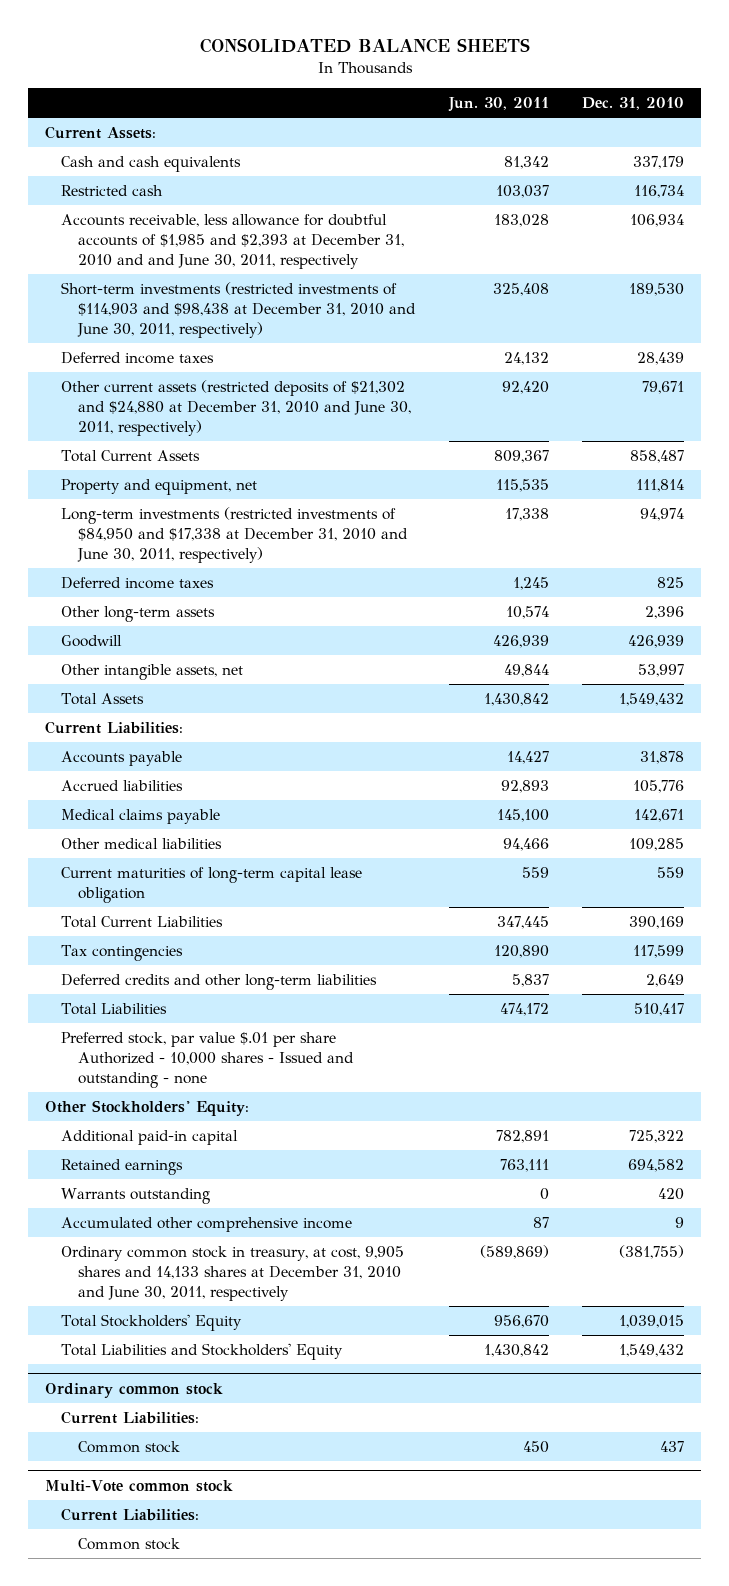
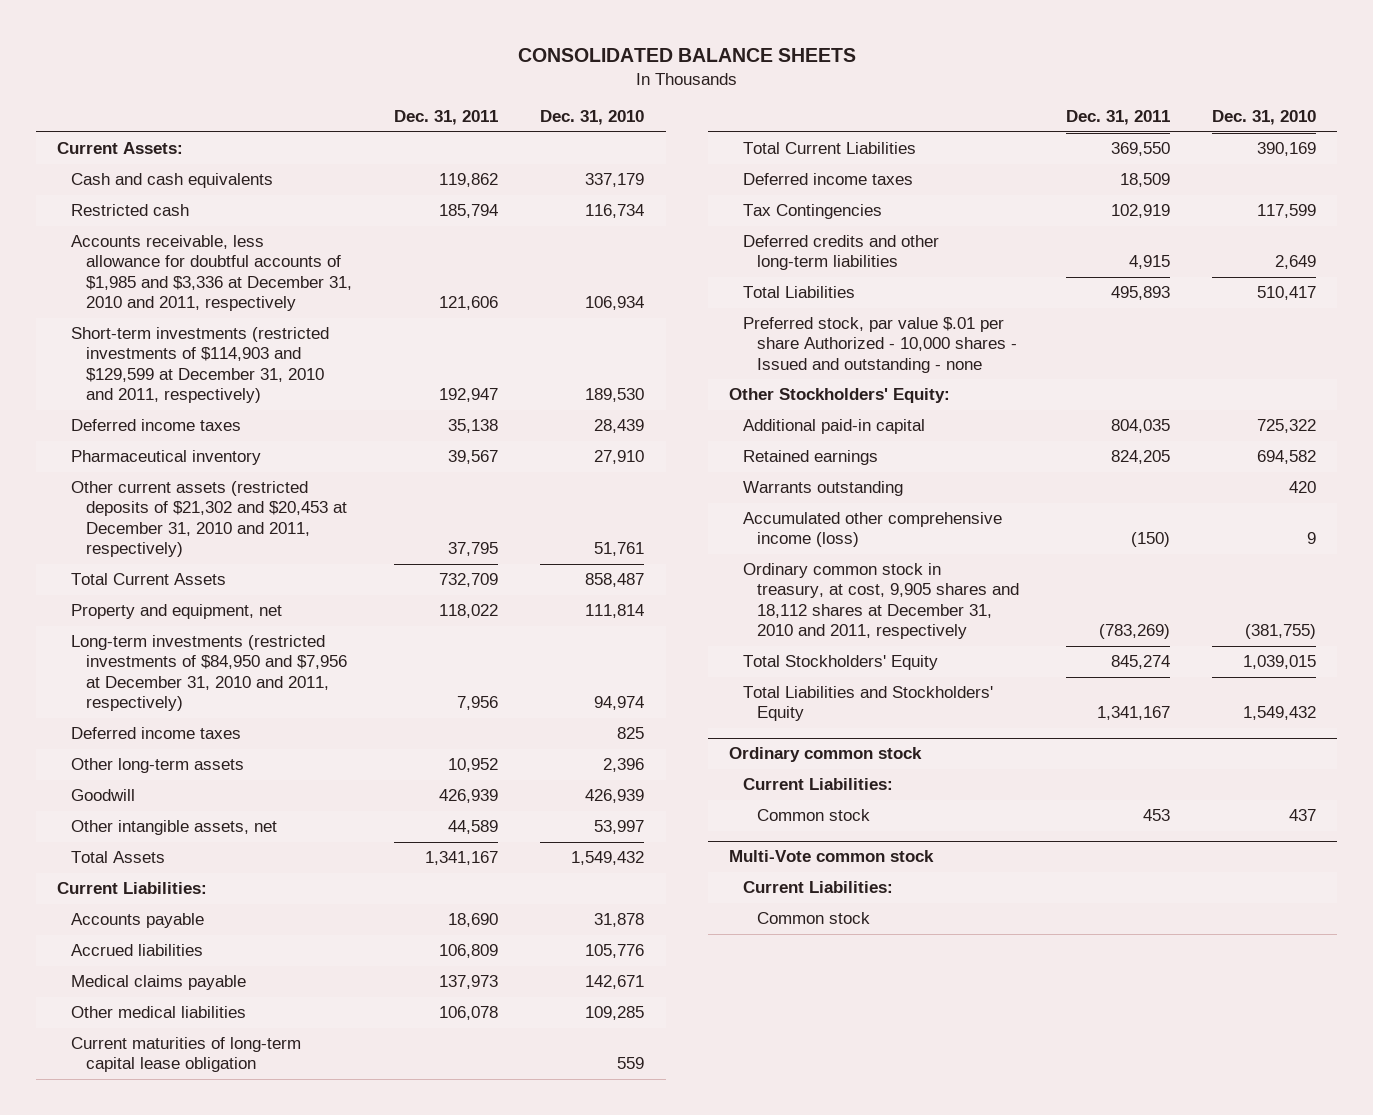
- | Jun. 30, 2011 | Dec. 31, 2010
+ | Dec. 31, 2011 | Dec. 31, 2010
- Accounts receivable, less allowance for doubtful accounts of $1,985 and $2,393 at December 31, 2010 and and June 30, 2011, respectively | 183,028 | 106,934
- Short-term investments (restricted investments of $114,903 and $98,438 at December 31, 2010 and June 30, 2011, respectively) | 325,408 | 189,530
+ Accounts receivable, less allowance for doubtful accounts of $1,985 and $3,336 at December 31, 2010 and 2011, respectively | 121,606 | 106,934
+ Short-term investments (restricted investments of $114,903 and $129,599 at December 31, 2010 and 2011, respectively) | 192,947 | 189,530
- Other current assets (restricted deposits of $21,302 and $24,880 at December 31, 2010 and June 30, 2011, respectively) | 92,420 | 79,671
+ Pharmaceutical inventory | 39,567 | 27,910
+ Other current assets (restricted deposits of $21,302 and $20,453 at December 31, 2010 and 2011, respectively) | 37,795 | 51,761
- Long-term investments (restricted investments of $84,950 and $17,338 at December 31, 2010 and June 30, 2011, respectively) | 17,338 | 94,974
+ Long-term investments (restricted investments of $84,950 and $7,956 at December 31, 2010 and 2011, respectively) | 7,956 | 94,974
- Tax contingencies | 120,890 | 117,599
+ Deferred income taxes | 18,509 |
+ Tax Contingencies | 102,919 | 117,599
- Accumulated other comprehensive income | 87 | 9
- Ordinary common stock in treasury, at cost, 9,905 shares and 14,133 shares at December 31, 2010 and June 30, 2011, respectively | (589,869) | (381,755)
+ Accumulated other comprehensive income (loss) | (150) | 9
+ Ordinary common stock in treasury, at cost, 9,905 shares and 18,112 shares at December 31, 2010 and 2011, respectively | (783,269) | (381,755)

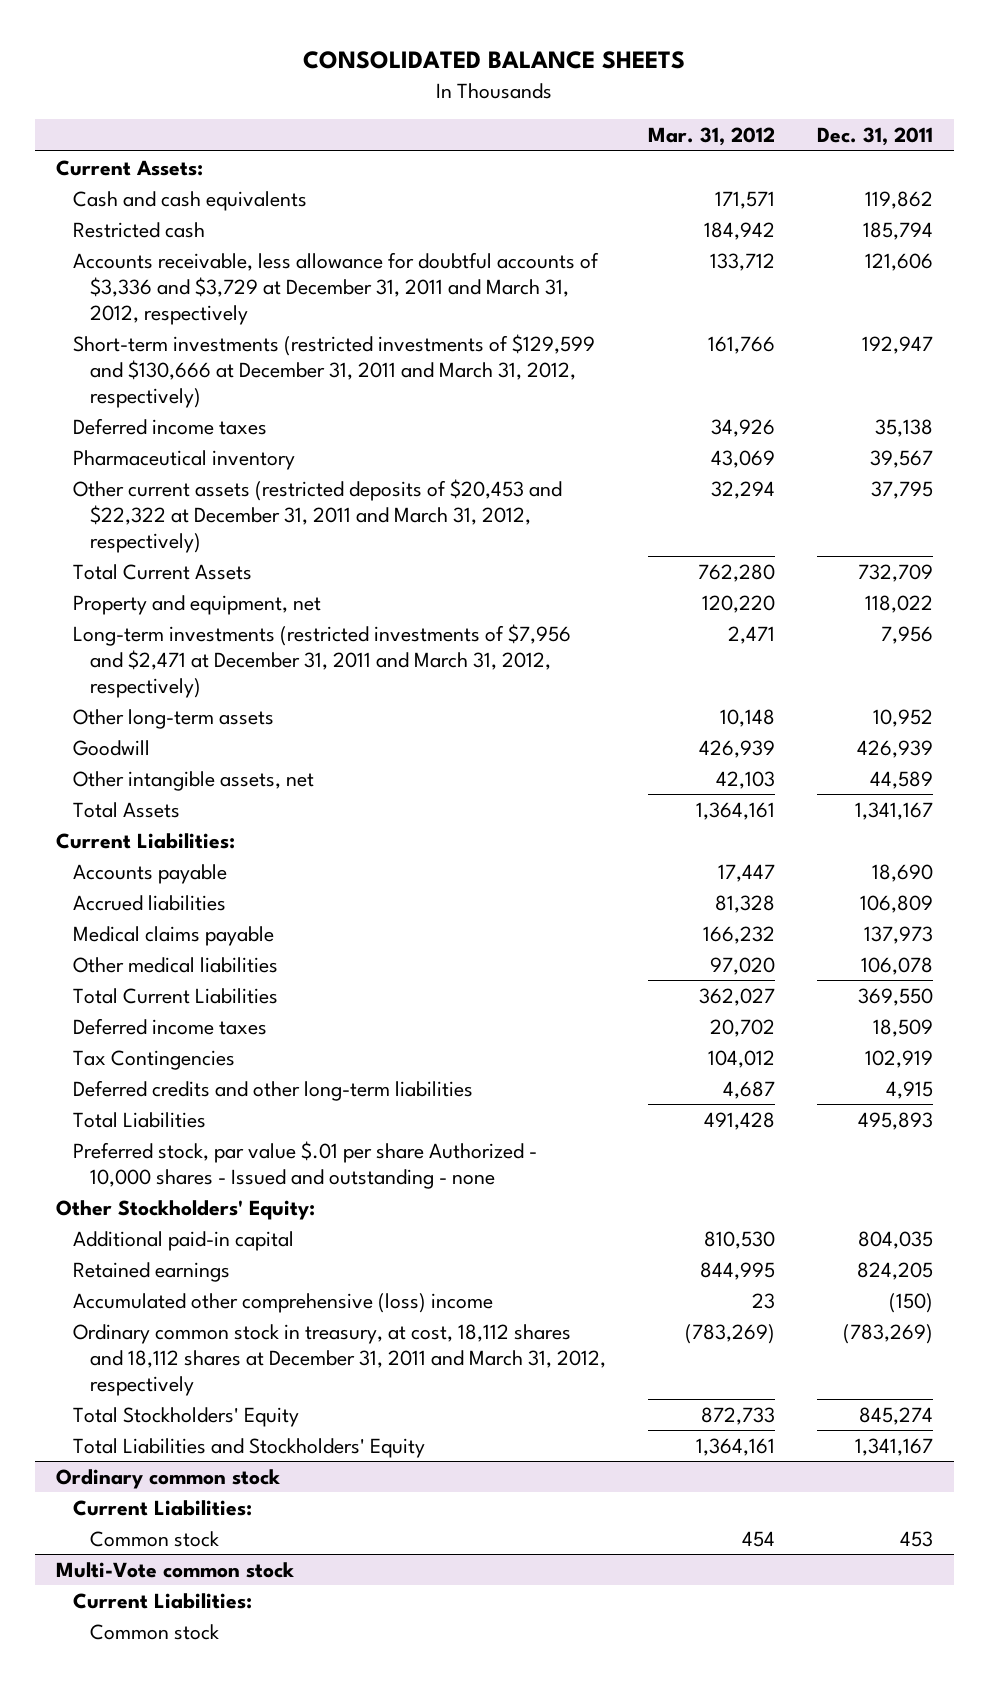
- | Dec. 31, 2011 | Dec. 31, 2010
+ | Mar. 31, 2012 | Dec. 31, 2011
- Accounts receivable, less allowance for doubtful accounts of $1,985 and $3,336 at December 31, 2010 and 2011, respectively | 121,606 | 106,934
- Short-term investments (restricted investments of $114,903 and $129,599 at December 31, 2010 and 2011, respectively) | 192,947 | 189,530
+ Accounts receivable, less allowance for doubtful accounts of $3,336 and $3,729 at December 31, 2011 and March 31, 2012, respectively | 133,712 | 121,606
+ Short-term investments (restricted investments of $129,599 and $130,666 at December 31, 2011 and March 31, 2012, respectively) | 161,766 | 192,947
- Other current assets (restricted deposits of $21,302 and $20,453 at December 31, 2010 and 2011, respectively) | 37,795 | 51,761
+ Other current assets (restricted deposits of $20,453 and $22,322 at December 31, 2011 and March 31, 2012, respectively) | 32,294 | 37,795
- Long-term investments (restricted investments of $84,950 and $7,956 at December 31, 2010 and 2011, respectively) | 7,956 | 94,974
- Deferred income taxes | | 825
+ Long-term investments (restricted investments of $7,956 and $2,471 at December 31, 2011 and March 31, 2012, respectively) | 2,471 | 7,956
- Current maturities of long-term capital lease obligation | | 559
- Warrants outstanding | | 420
- Accumulated other comprehensive income (loss) | (150) | 9
- Ordinary common stock in treasury, at cost, 9,905 shares and 18,112 shares at December 31, 2010 and 2011, respectively | (783,269) | (381,755)
+ Accumulated other comprehensive (loss) income | 23 | (150)
+ Ordinary common stock in treasury, at cost, 18,112 shares and 18,112 shares at December 31, 2011 and March 31, 2012, respectively | (783,269) | (783,269)

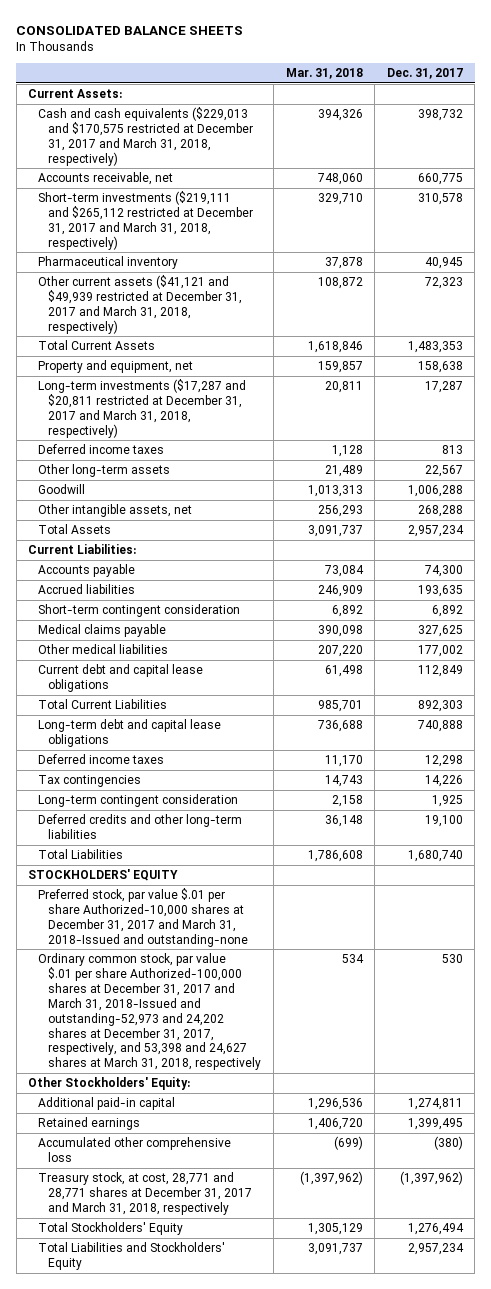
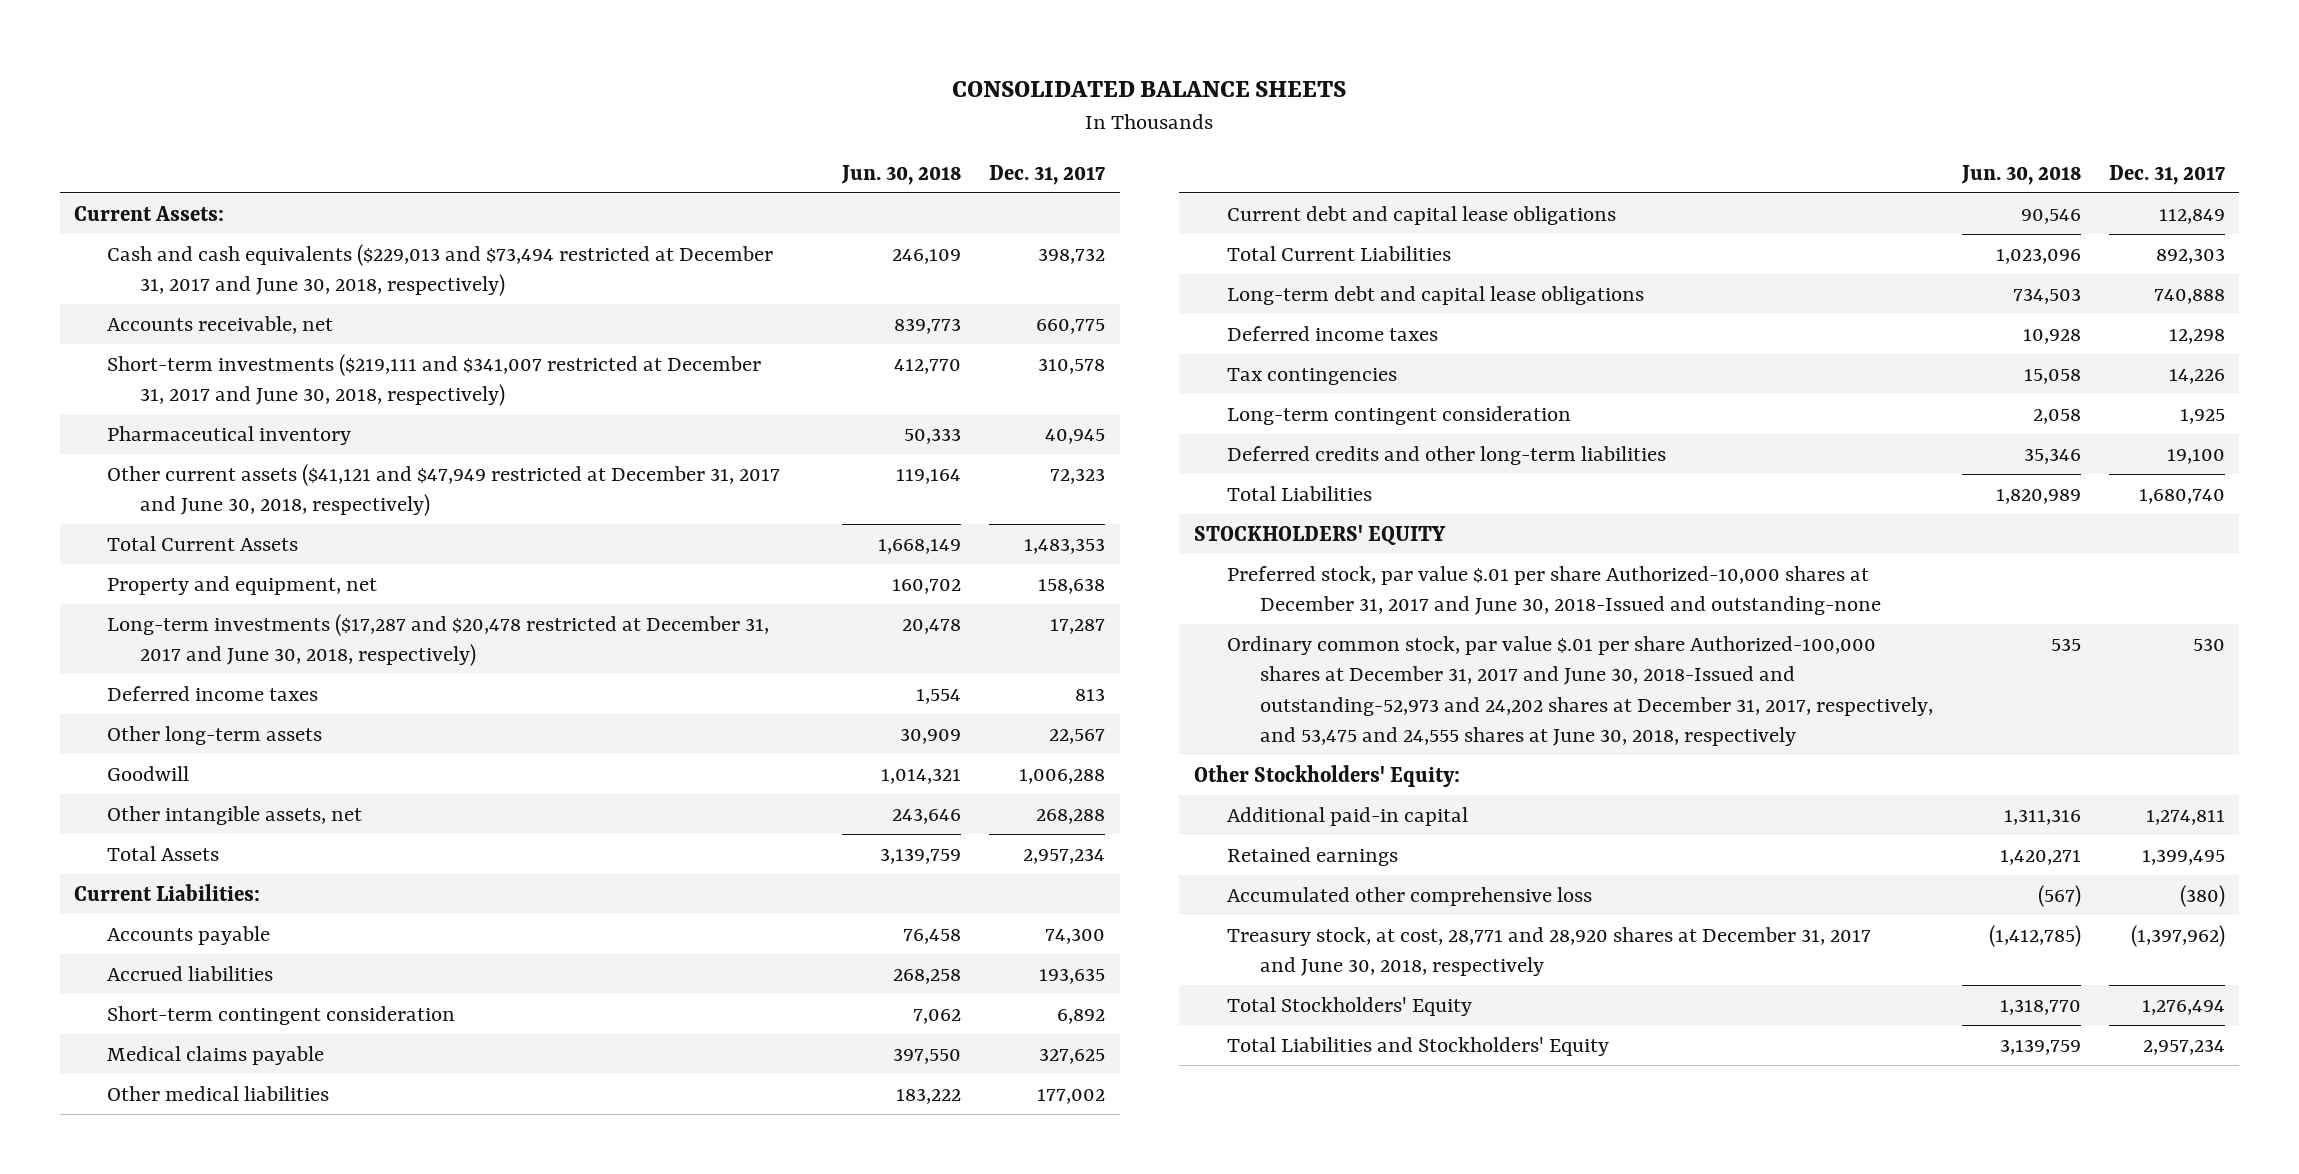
- | Mar. 31, 2018 | Dec. 31, 2017
+ | Jun. 30, 2018 | Dec. 31, 2017
- Cash and cash equivalents ($229,013 and $170,575 restricted at December 31, 2017 and March 31, 2018, respectively) | 394,326 | 398,732
+ Cash and cash equivalents ($229,013 and $73,494 restricted at December 31, 2017 and June 30, 2018, respectively) | 246,109 | 398,732
- Short-term investments ($219,111 and $265,112 restricted at December 31, 2017 and March 31, 2018, respectively) | 329,710 | 310,578
+ Short-term investments ($219,111 and $341,007 restricted at December 31, 2017 and June 30, 2018, respectively) | 412,770 | 310,578
- Other current assets ($41,121 and $49,939 restricted at December 31, 2017 and March 31, 2018, respectively) | 108,872 | 72,323
+ Other current assets ($41,121 and $47,949 restricted at December 31, 2017 and June 30, 2018, respectively) | 119,164 | 72,323
- Long-term investments ($17,287 and $20,811 restricted at December 31, 2017 and March 31, 2018, respectively) | 20,811 | 17,287
+ Long-term investments ($17,287 and $20,478 restricted at December 31, 2017 and June 30, 2018, respectively) | 20,478 | 17,287
- Preferred stock, par value $.01 per share Authorized-10,000 shares at December 31, 2017 and March 31, 2018-Issued and outstanding-none
- Ordinary common stock, par value $.01 per share Authorized-100,000 shares at December 31, 2017 and March 31, 2018-Issued and outstanding-52,973 and 24,202 shares at December 31, 2017, respectively, and 53,398 and 24,627 shares at March 31, 2018, respectively | 534 | 530
+ Preferred stock, par value $.01 per share Authorized-10,000 shares at December 31, 2017 and June 30, 2018-Issued and outstanding-none
+ Ordinary common stock, par value $.01 per share Authorized-100,000 shares at December 31, 2017 and June 30, 2018-Issued and outstanding-52,973 and 24,202 shares at December 31, 2017, respectively, and 53,475 and 24,555 shares at June 30, 2018, respectively | 535 | 530
- Treasury stock, at cost, 28,771 and 28,771 shares at December 31, 2017 and March 31, 2018, respectively | (1,397,962) | (1,397,962)
+ Treasury stock, at cost, 28,771 and 28,920 shares at December 31, 2017 and June 30, 2018, respectively | (1,412,785) | (1,397,962)

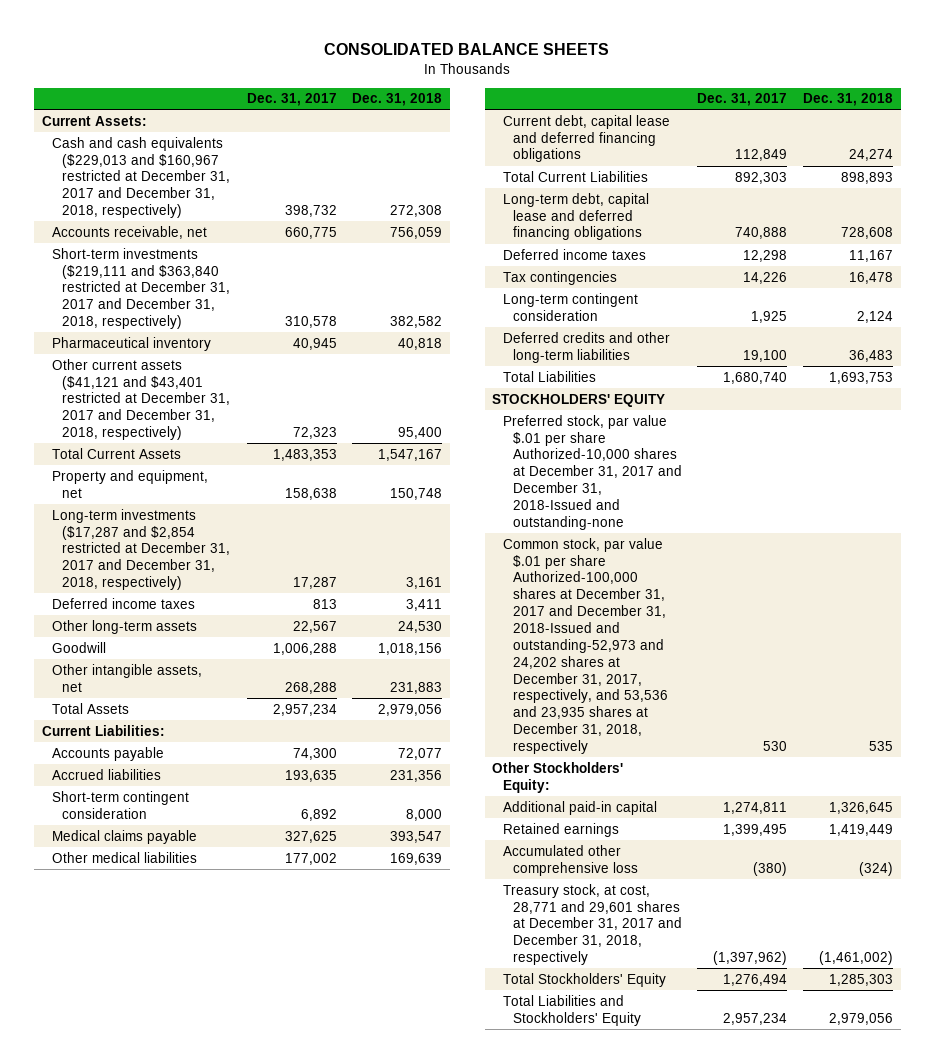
- | Jun. 30, 2018 | Dec. 31, 2017
+ | Dec. 31, 2017 | Dec. 31, 2018
- Cash and cash equivalents ($229,013 and $73,494 restricted at December 31, 2017 and June 30, 2018, respectively) | 246,109 | 398,732
+ Cash and cash equivalents ($229,013 and $160,967 restricted at December 31, 2017 and December 31, 2018, respectively) | 398,732 | 272,308
- Short-term investments ($219,111 and $341,007 restricted at December 31, 2017 and June 30, 2018, respectively) | 412,770 | 310,578
+ Short-term investments ($219,111 and $363,840 restricted at December 31, 2017 and December 31, 2018, respectively) | 310,578 | 382,582
- Other current assets ($41,121 and $47,949 restricted at December 31, 2017 and June 30, 2018, respectively) | 119,164 | 72,323
+ Other current assets ($41,121 and $43,401 restricted at December 31, 2017 and December 31, 2018, respectively) | 72,323 | 95,400
- Long-term investments ($17,287 and $20,478 restricted at December 31, 2017 and June 30, 2018, respectively) | 20,478 | 17,287
+ Long-term investments ($17,287 and $2,854 restricted at December 31, 2017 and December 31, 2018, respectively) | 17,287 | 3,161
- Current debt and capital lease obligations | 90,546 | 112,849
+ Current debt, capital lease and deferred financing obligations | 112,849 | 24,274
- Long-term debt and capital lease obligations | 734,503 | 740,888
+ Long-term debt, capital lease and deferred financing obligations | 740,888 | 728,608
- Preferred stock, par value $.01 per share Authorized-10,000 shares at December 31, 2017 and June 30, 2018-Issued and outstanding-none
- Ordinary common stock, par value $.01 per share Authorized-100,000 shares at December 31, 2017 and June 30, 2018-Issued and outstanding-52,973 and 24,202 shares at December 31, 2017, respectively, and 53,475 and 24,555 shares at June 30, 2018, respectively | 535 | 530
+ Preferred stock, par value $.01 per share Authorized-10,000 shares at December 31, 2017 and December 31, 2018-Issued and outstanding-none
+ Common stock, par value $.01 per share Authorized-100,000 shares at December 31, 2017 and December 31, 2018-Issued and outstanding-52,973 and 24,202 shares at December 31, 2017, respectively, and 53,536 and 23,935 shares at December 31, 2018, respectively | 530 | 535
- Treasury stock, at cost, 28,771 and 28,920 shares at December 31, 2017 and June 30, 2018, respectively | (1,412,785) | (1,397,962)
+ Treasury stock, at cost, 28,771 and 29,601 shares at December 31, 2017 and December 31, 2018, respectively | (1,397,962) | (1,461,002)

